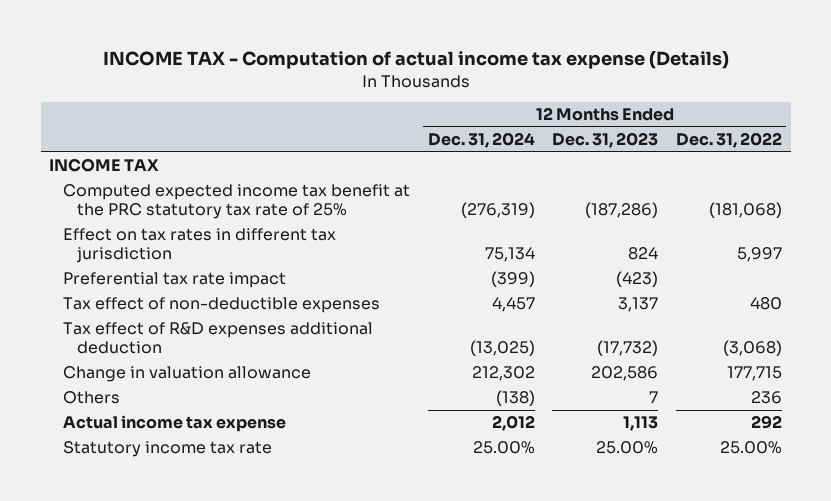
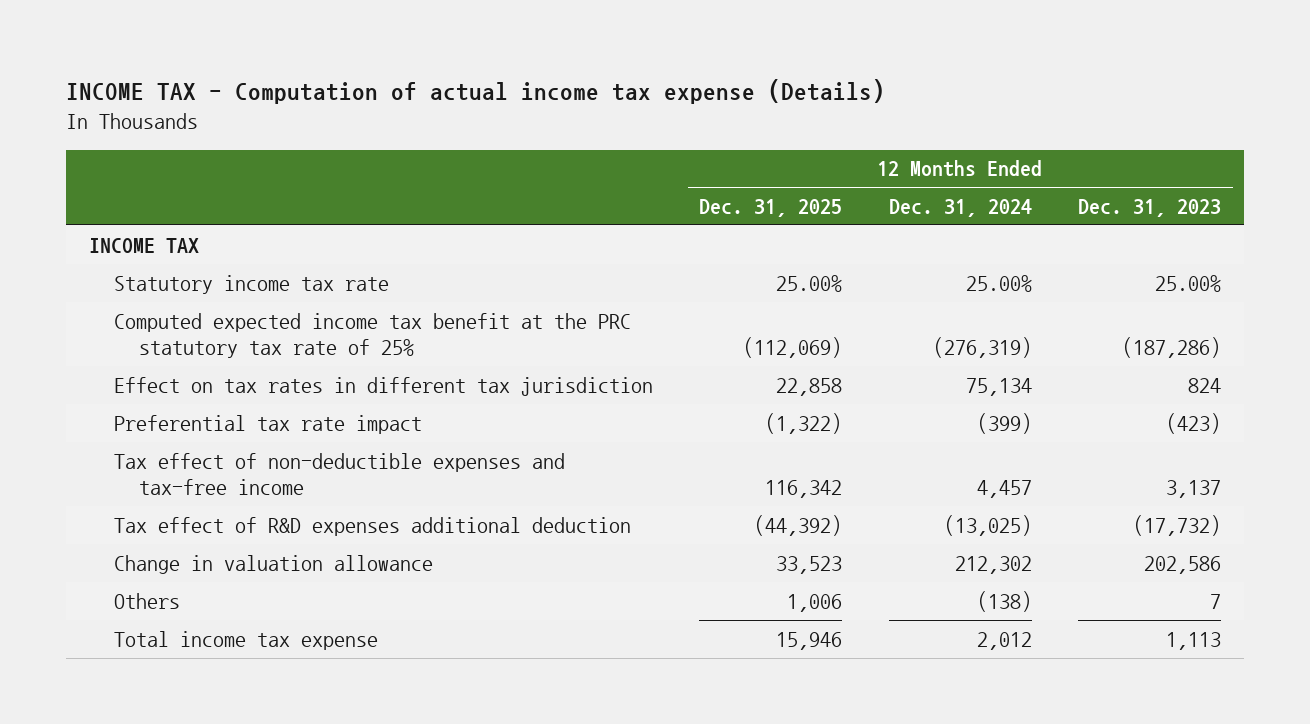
- | 12 Months Ended Dec. 31, 2024 | 12 Months Ended Dec. 31, 2023 | 12 Months Ended Dec. 31, 2022
+ | 12 Months Ended Dec. 31, 2025 | 12 Months Ended Dec. 31, 2024 | 12 Months Ended Dec. 31, 2023
moved up: Statutory income tax rate | 25.00% | 25.00% | 25.00%
- Tax effect of non-deductible expenses | 4,457 | 3,137 | 480
+ Tax effect of non-deductible expenses and tax-free income | 116,342 | 4,457 | 3,137
- Actual income tax expense | 2,012 | 1,113 | 292
+ Total income tax expense | 15,946 | 2,012 | 1,113

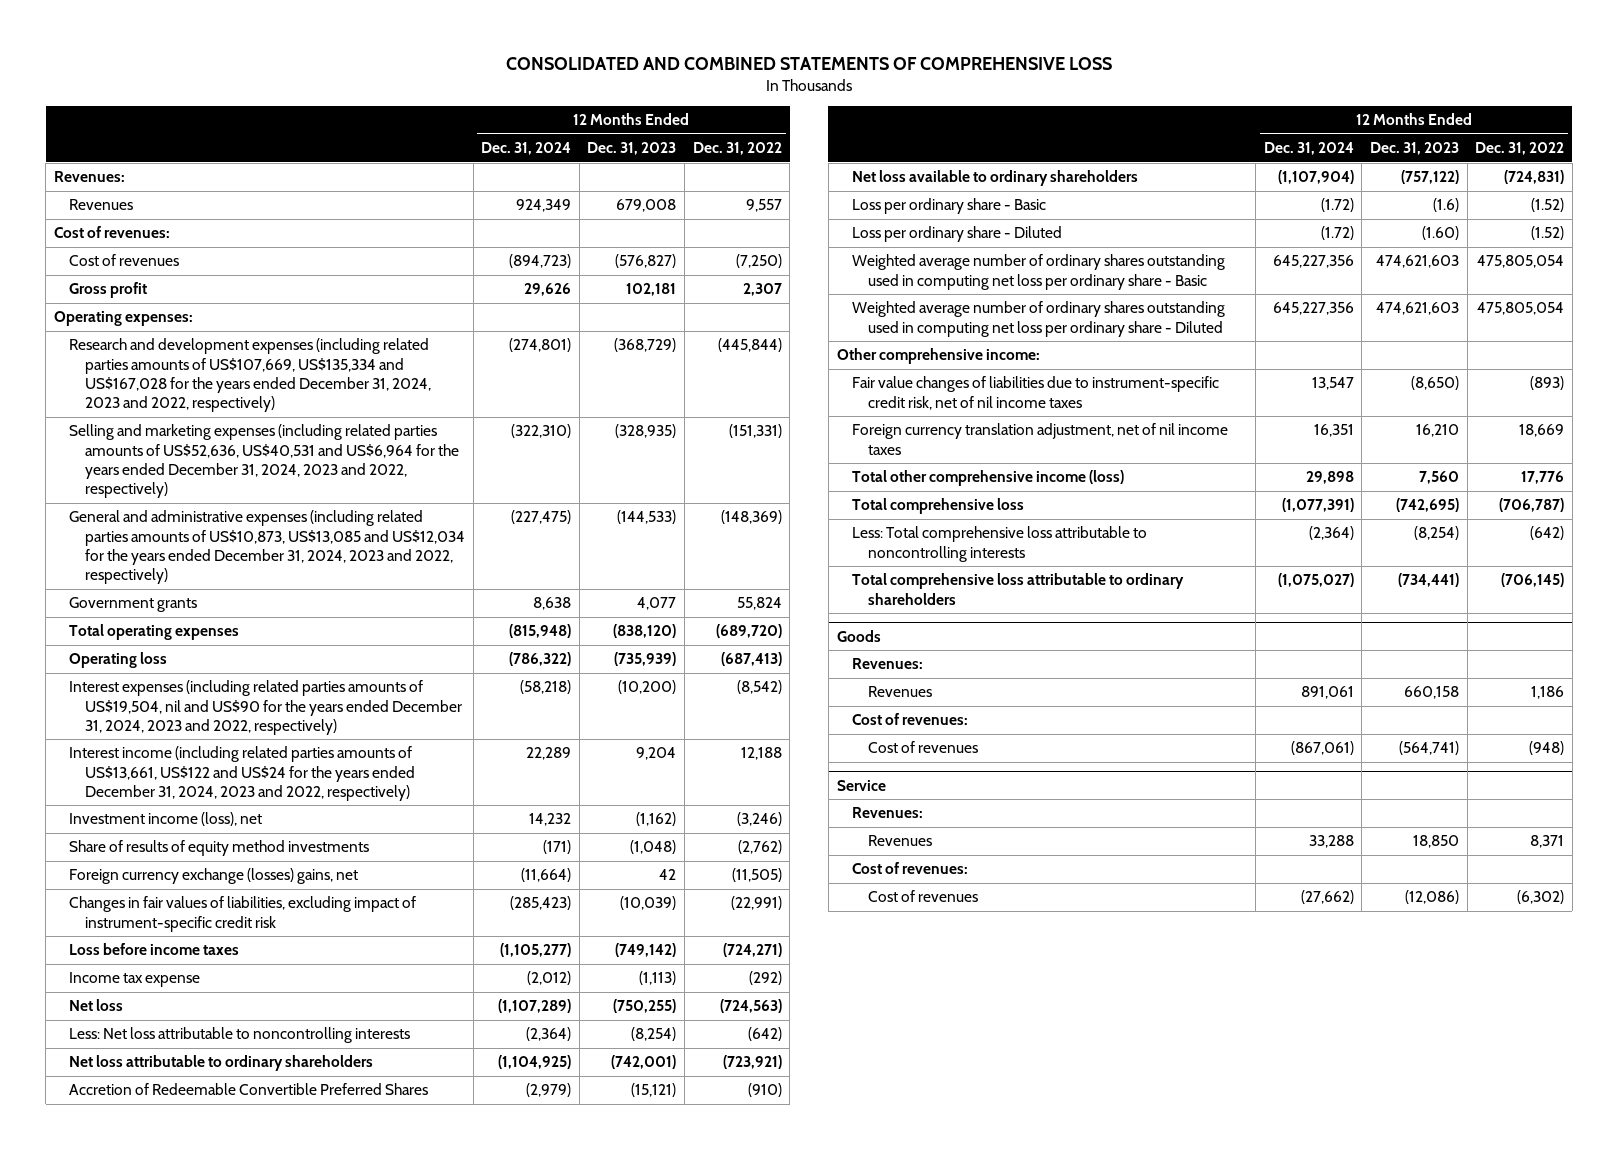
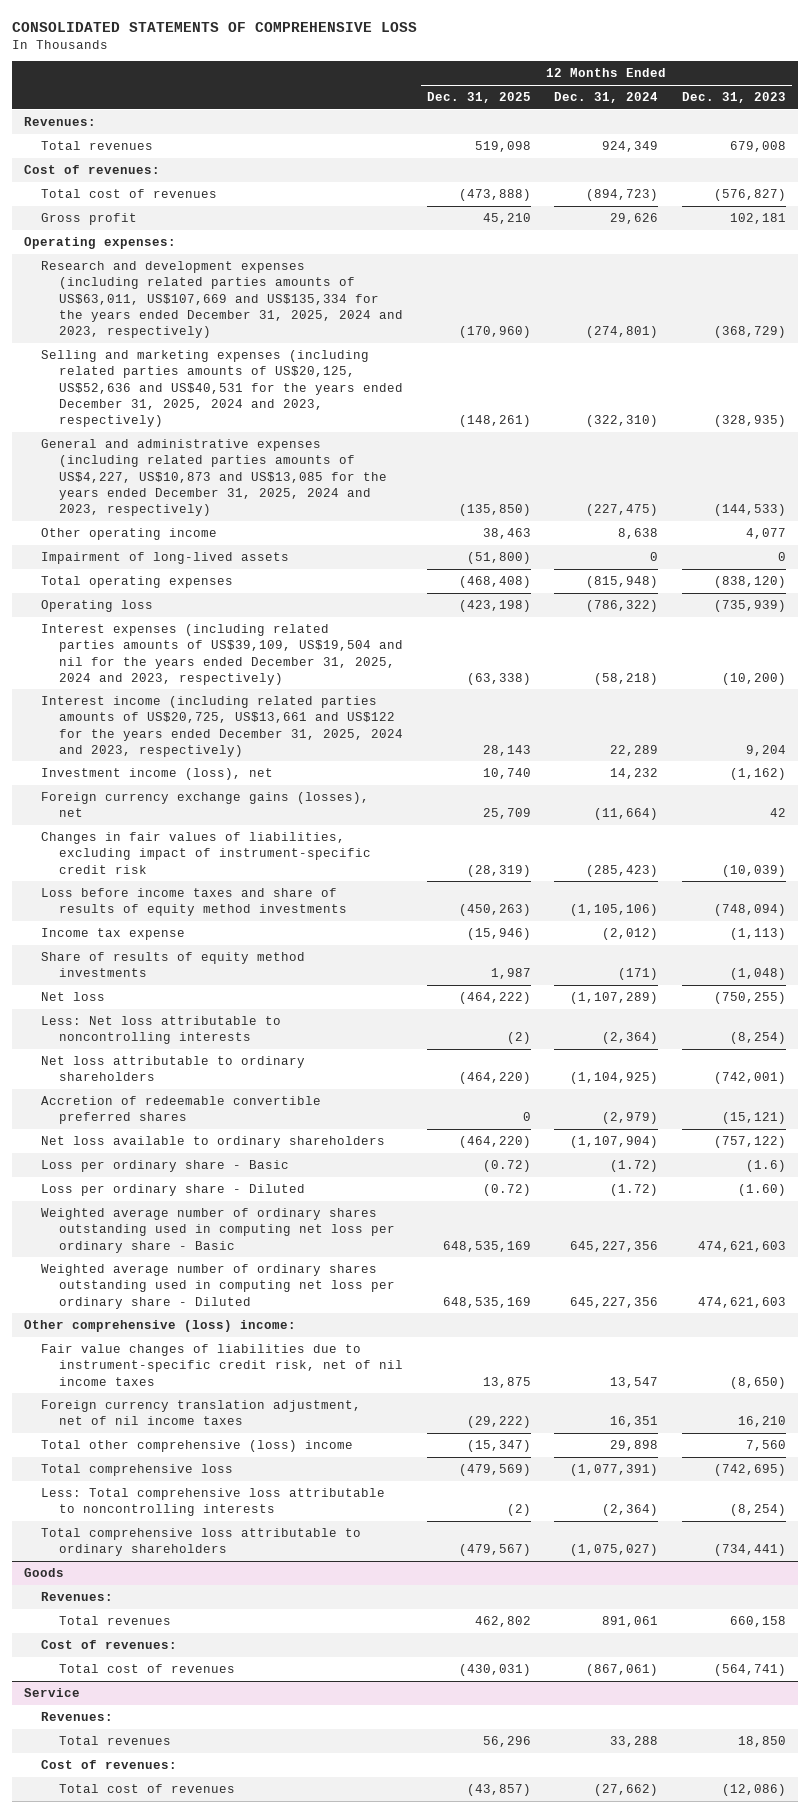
- CONSOLIDATED AND COMBINED STATEMENTS OF COMPREHENSIVE LOSS
+ CONSOLIDATED STATEMENTS OF COMPREHENSIVE LOSS
- | 12 Months Ended Dec. 31, 2024 | 12 Months Ended Dec. 31, 2023 | 12 Months Ended Dec. 31, 2022
+ | 12 Months Ended Dec. 31, 2025 | 12 Months Ended Dec. 31, 2024 | 12 Months Ended Dec. 31, 2023
- Revenues | 924,349 | 679,008 | 9,557
+ Total revenues | 519,098 | 924,349 | 679,008
- Cost of revenues | (894,723) | (576,827) | (7,250)
+ Total cost of revenues | (473,888) | (894,723) | (576,827)
- Research and development expenses (including related parties amounts of US$107,669, US$135,334 and US$167,028 for the years ended December 31, 2024, 2023 and 2022, respectively) | (274,801) | (368,729) | (445,844)
- Selling and marketing expenses (including related parties amounts of US$52,636, US$40,531 and US$6,964 for the years ended December 31, 2024, 2023 and 2022, respectively) | (322,310) | (328,935) | (151,331)
- General and administrative expenses (including related parties amounts of US$10,873, US$13,085 and US$12,034 for the years ended December 31, 2024, 2023 and 2022, respectively) | (227,475) | (144,533) | (148,369)
- Government grants | 8,638 | 4,077 | 55,824
+ Research and development expenses (including related parties amounts of US$63,011, US$107,669 and US$135,334 for the years ended December 31, 2025, 2024 and 2023, respectively) | (170,960) | (274,801) | (368,729)
+ Selling and marketing expenses (including related parties amounts of US$20,125, US$52,636 and US$40,531 for the years ended December 31, 2025, 2024 and 2023, respectively) | (148,261) | (322,310) | (328,935)
+ General and administrative expenses (including related parties amounts of US$4,227, US$10,873 and US$13,085 for the years ended December 31, 2025, 2024 and 2023, respectively) | (135,850) | (227,475) | (144,533)
+ Other operating income | 38,463 | 8,638 | 4,077
+ Impairment of long-lived assets | (51,800) | 0 | 0
- Interest expenses (including related parties amounts of US$19,504, nil and US$90 for the years ended December 31, 2024, 2023 and 2022, respectively) | (58,218) | (10,200) | (8,542)
- Interest income (including related parties amounts of US$13,661, US$122 and US$24 for the years ended December 31, 2024, 2023 and 2022, respectively) | 22,289 | 9,204 | 12,188
+ Interest expenses (including related parties amounts of US$39,109, US$19,504 and nil for the years ended December 31, 2025, 2024 and 2023, respectively) | (63,338) | (58,218) | (10,200)
+ Interest income (including related parties amounts of US$20,725, US$13,661 and US$122 for the years ended December 31, 2025, 2024 and 2023, respectively) | 28,143 | 22,289 | 9,204
- Foreign currency exchange (losses) gains, net | (11,664) | 42 | (11,505)
+ Foreign currency exchange gains (losses), net | 25,709 | (11,664) | 42
- Loss before income taxes | (1,105,277) | (749,142) | (724,271)
+ Loss before income taxes and share of results of equity method investments | (450,263) | (1,105,106) | (748,094)
moved down: Share of results of equity method investments | 1,987 | (171) | (1,048)
- Accretion of Redeemable Convertible Preferred Shares | (2,979) | (15,121) | (910)
+ Accretion of redeemable convertible preferred shares | 0 | (2,979) | (15,121)
- Other comprehensive income:
+ Other comprehensive (loss) income:
- Total other comprehensive income (loss) | 29,898 | 7,560 | 17,776
+ Total other comprehensive (loss) income | (15,347) | 29,898 | 7,560
@ Goods
- Revenues | 891,061 | 660,158 | 1,186
+ Total revenues | 462,802 | 891,061 | 660,158
- Cost of revenues | (867,061) | (564,741) | (948)
+ Total cost of revenues | (430,031) | (867,061) | (564,741)
@ Service
- Revenues | 33,288 | 18,850 | 8,371
+ Total revenues | 56,296 | 33,288 | 18,850
- Cost of revenues | (27,662) | (12,086) | (6,302)
+ Total cost of revenues | (43,857) | (27,662) | (12,086)

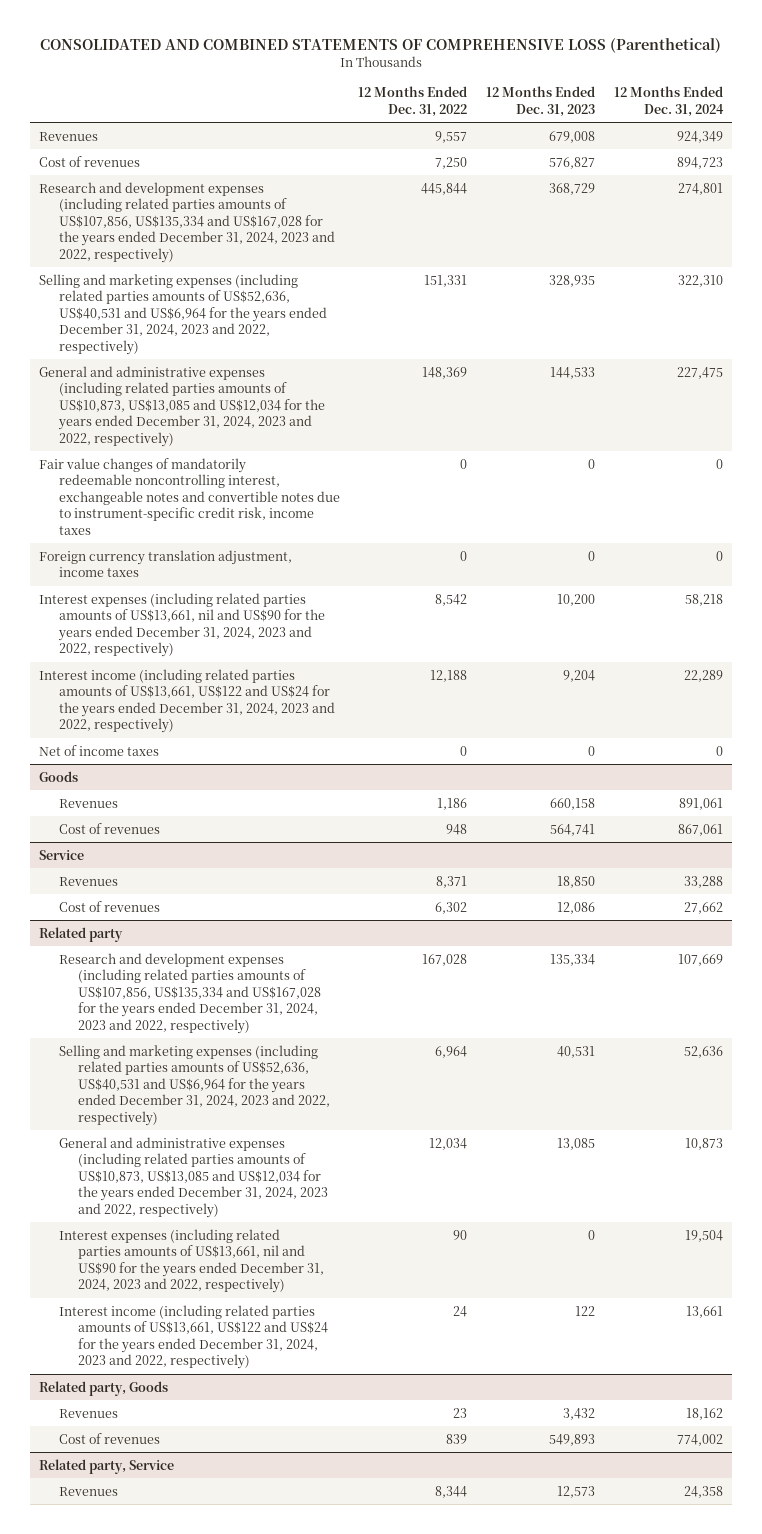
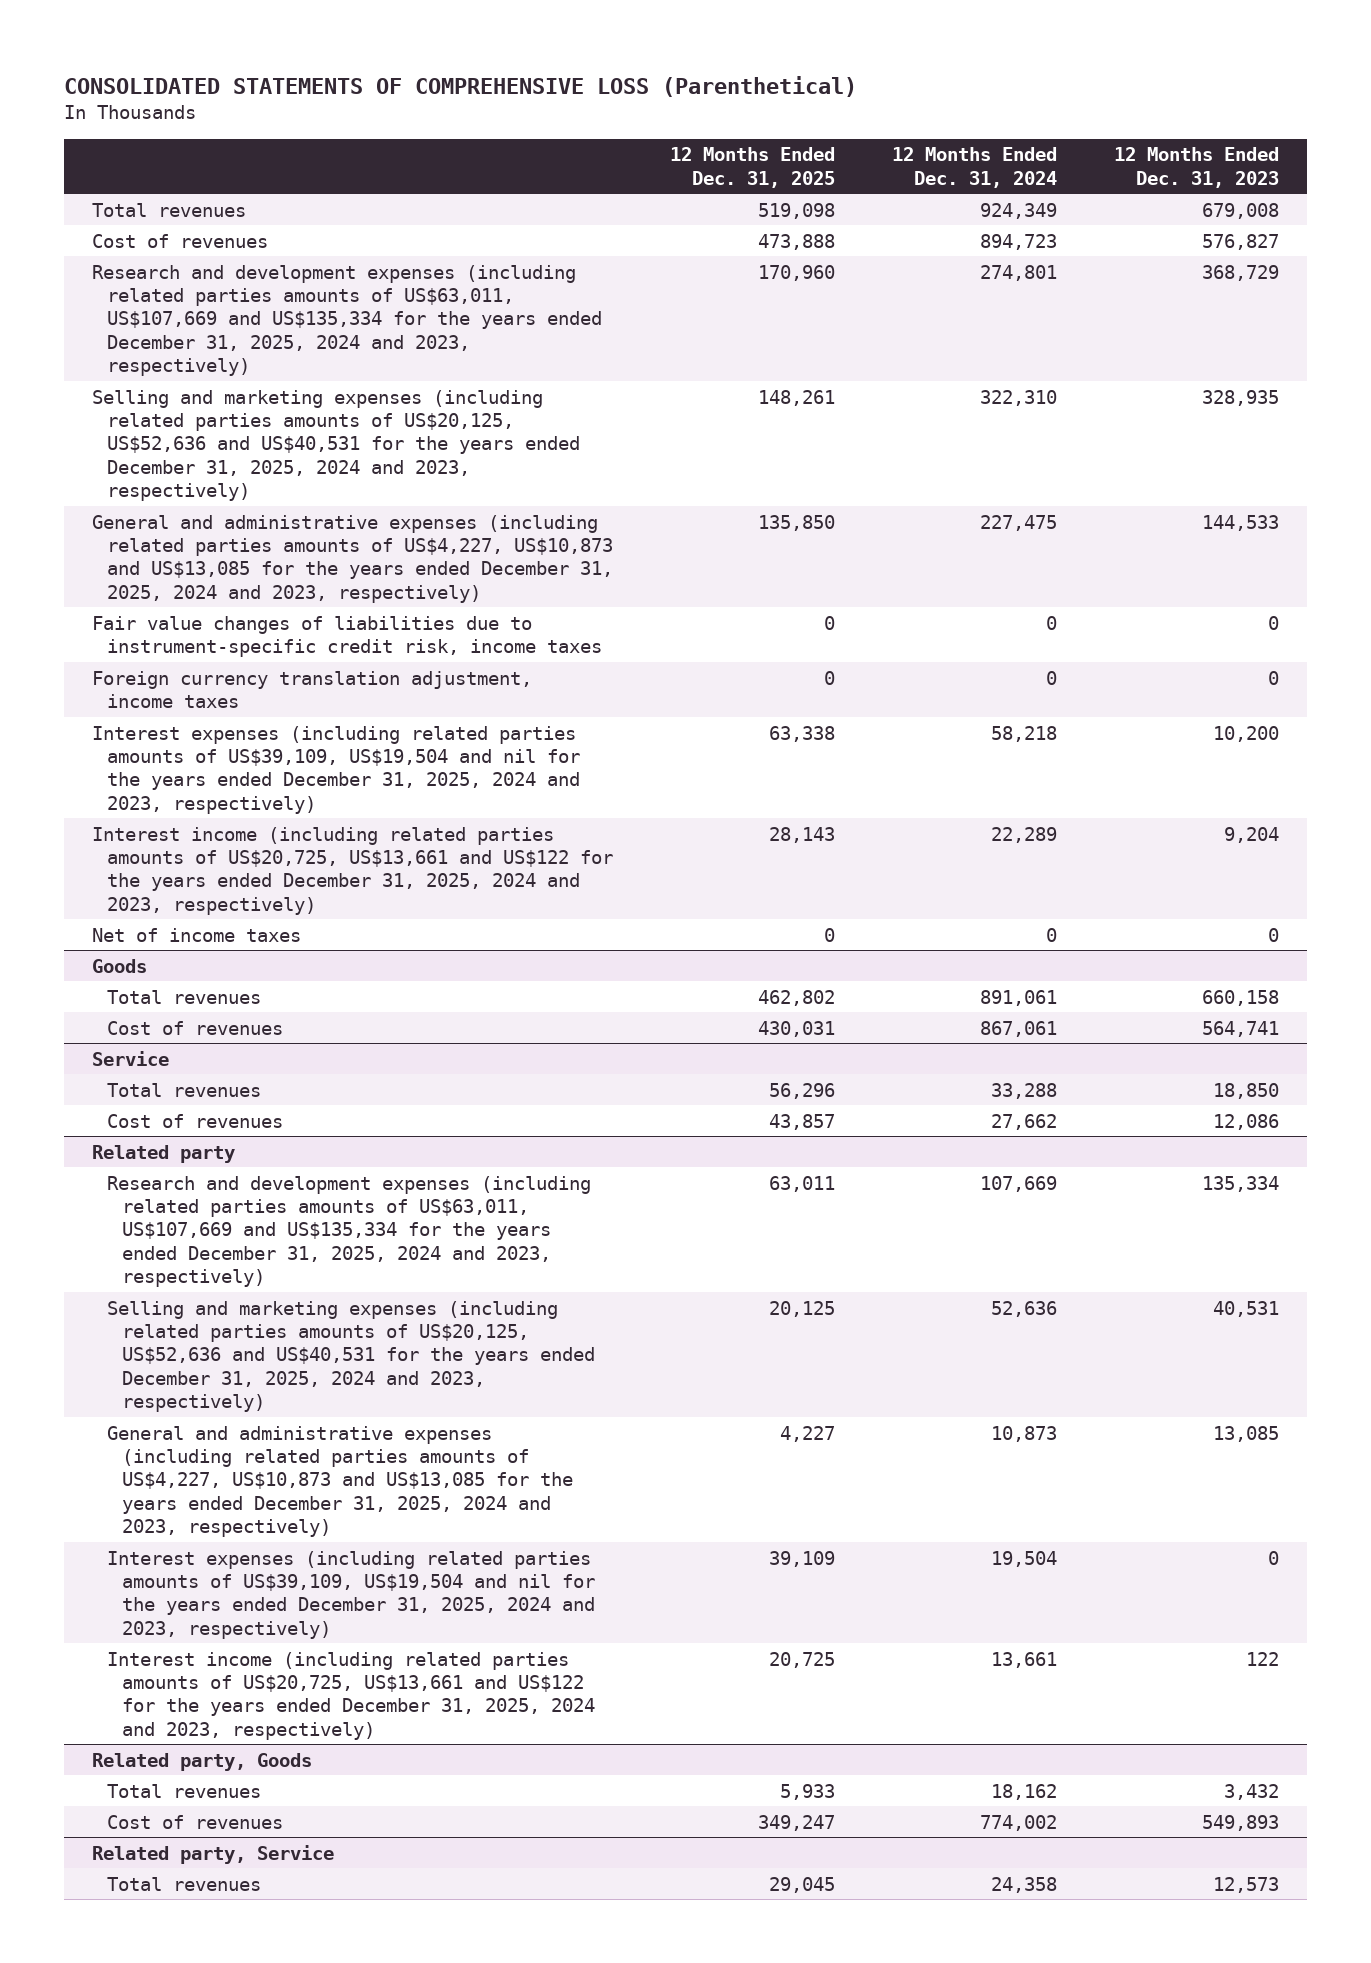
- CONSOLIDATED AND COMBINED STATEMENTS OF COMPREHENSIVE LOSS (Parenthetical)
+ CONSOLIDATED STATEMENTS OF COMPREHENSIVE LOSS (Parenthetical)
- | 12 Months Ended Dec. 31, 2022 | 12 Months Ended Dec. 31, 2023 | 12 Months Ended Dec. 31, 2024
+ | 12 Months Ended Dec. 31, 2025 | 12 Months Ended Dec. 31, 2024 | 12 Months Ended Dec. 31, 2023
- Revenues | 9,557 | 679,008 | 924,349
+ Total revenues | 519,098 | 924,349 | 679,008
- Research and development expenses (including related parties amounts of US$107,856, US$135,334 and US$167,028 for the years ended December 31, 2024, 2023 and 2022, respectively) | 445,844 | 368,729 | 274,801
- Selling and marketing expenses (including related parties amounts of US$52,636, US$40,531 and US$6,964 for the years ended December 31, 2024, 2023 and 2022, respectively) | 151,331 | 328,935 | 322,310
- General and administrative expenses (including related parties amounts of US$10,873, US$13,085 and US$12,034 for the years ended December 31, 2024, 2023 and 2022, respectively) | 148,369 | 144,533 | 227,475
- Fair value changes of mandatorily redeemable noncontrolling interest, exchangeable notes and convertible notes due to instrument-specific credit risk, income taxes | 0 | 0 | 0
+ Research and development expenses (including related parties amounts of US$63,011, US$107,669 and US$135,334 for the years ended December 31, 2025, 2024 and 2023, respectively) | 170,960 | 274,801 | 368,729
+ Selling and marketing expenses (including related parties amounts of US$20,125, US$52,636 and US$40,531 for the years ended December 31, 2025, 2024 and 2023, respectively) | 148,261 | 322,310 | 328,935
+ General and administrative expenses (including related parties amounts of US$4,227, US$10,873 and US$13,085 for the years ended December 31, 2025, 2024 and 2023, respectively) | 135,850 | 227,475 | 144,533
+ Fair value changes of liabilities due to instrument-specific credit risk, income taxes | 0 | 0 | 0
- Interest expenses (including related parties amounts of US$13,661, nil and US$90 for the years ended December 31, 2024, 2023 and 2022, respectively) | 8,542 | 10,200 | 58,218
- Interest income (including related parties amounts of US$13,661, US$122 and US$24 for the years ended December 31, 2024, 2023 and 2022, respectively) | 12,188 | 9,204 | 22,289
+ Interest expenses (including related parties amounts of US$39,109, US$19,504 and nil for the years ended December 31, 2025, 2024 and 2023, respectively) | 63,338 | 58,218 | 10,200
+ Interest income (including related parties amounts of US$20,725, US$13,661 and US$122 for the years ended December 31, 2025, 2024 and 2023, respectively) | 28,143 | 22,289 | 9,204
@ Goods
- Revenues | 1,186 | 660,158 | 891,061
+ Total revenues | 462,802 | 891,061 | 660,158
@ Service
- Revenues | 8,371 | 18,850 | 33,288
+ Total revenues | 56,296 | 33,288 | 18,850
@ Related party
- Research and development expenses (including related parties amounts of US$107,856, US$135,334 and US$167,028 for the years ended December 31, 2024, 2023 and 2022, respectively) | 167,028 | 135,334 | 107,669
- Selling and marketing expenses (including related parties amounts of US$52,636, US$40,531 and US$6,964 for the years ended December 31, 2024, 2023 and 2022, respectively) | 6,964 | 40,531 | 52,636
- General and administrative expenses (including related parties amounts of US$10,873, US$13,085 and US$12,034 for the years ended December 31, 2024, 2023 and 2022, respectively) | 12,034 | 13,085 | 10,873
- Interest expenses (including related parties amounts of US$13,661, nil and US$90 for the years ended December 31, 2024, 2023 and 2022, respectively) | 90 | 0 | 19,504
- Interest income (including related parties amounts of US$13,661, US$122 and US$24 for the years ended December 31, 2024, 2023 and 2022, respectively) | 24 | 122 | 13,661
+ Research and development expenses (including related parties amounts of US$63,011, US$107,669 and US$135,334 for the years ended December 31, 2025, 2024 and 2023, respectively) | 63,011 | 107,669 | 135,334
+ Selling and marketing expenses (including related parties amounts of US$20,125, US$52,636 and US$40,531 for the years ended December 31, 2025, 2024 and 2023, respectively) | 20,125 | 52,636 | 40,531
+ General and administrative expenses (including related parties amounts of US$4,227, US$10,873 and US$13,085 for the years ended December 31, 2025, 2024 and 2023, respectively) | 4,227 | 10,873 | 13,085
+ Interest expenses (including related parties amounts of US$39,109, US$19,504 and nil for the years ended December 31, 2025, 2024 and 2023, respectively) | 39,109 | 19,504 | 0
+ Interest income (including related parties amounts of US$20,725, US$13,661 and US$122 for the years ended December 31, 2025, 2024 and 2023, respectively) | 20,725 | 13,661 | 122
@ Related party, Goods
- Revenues | 23 | 3,432 | 18,162
+ Total revenues | 5,933 | 18,162 | 3,432
@ Related party, Service
- Revenues | 8,344 | 12,573 | 24,358
+ Total revenues | 29,045 | 24,358 | 12,573

